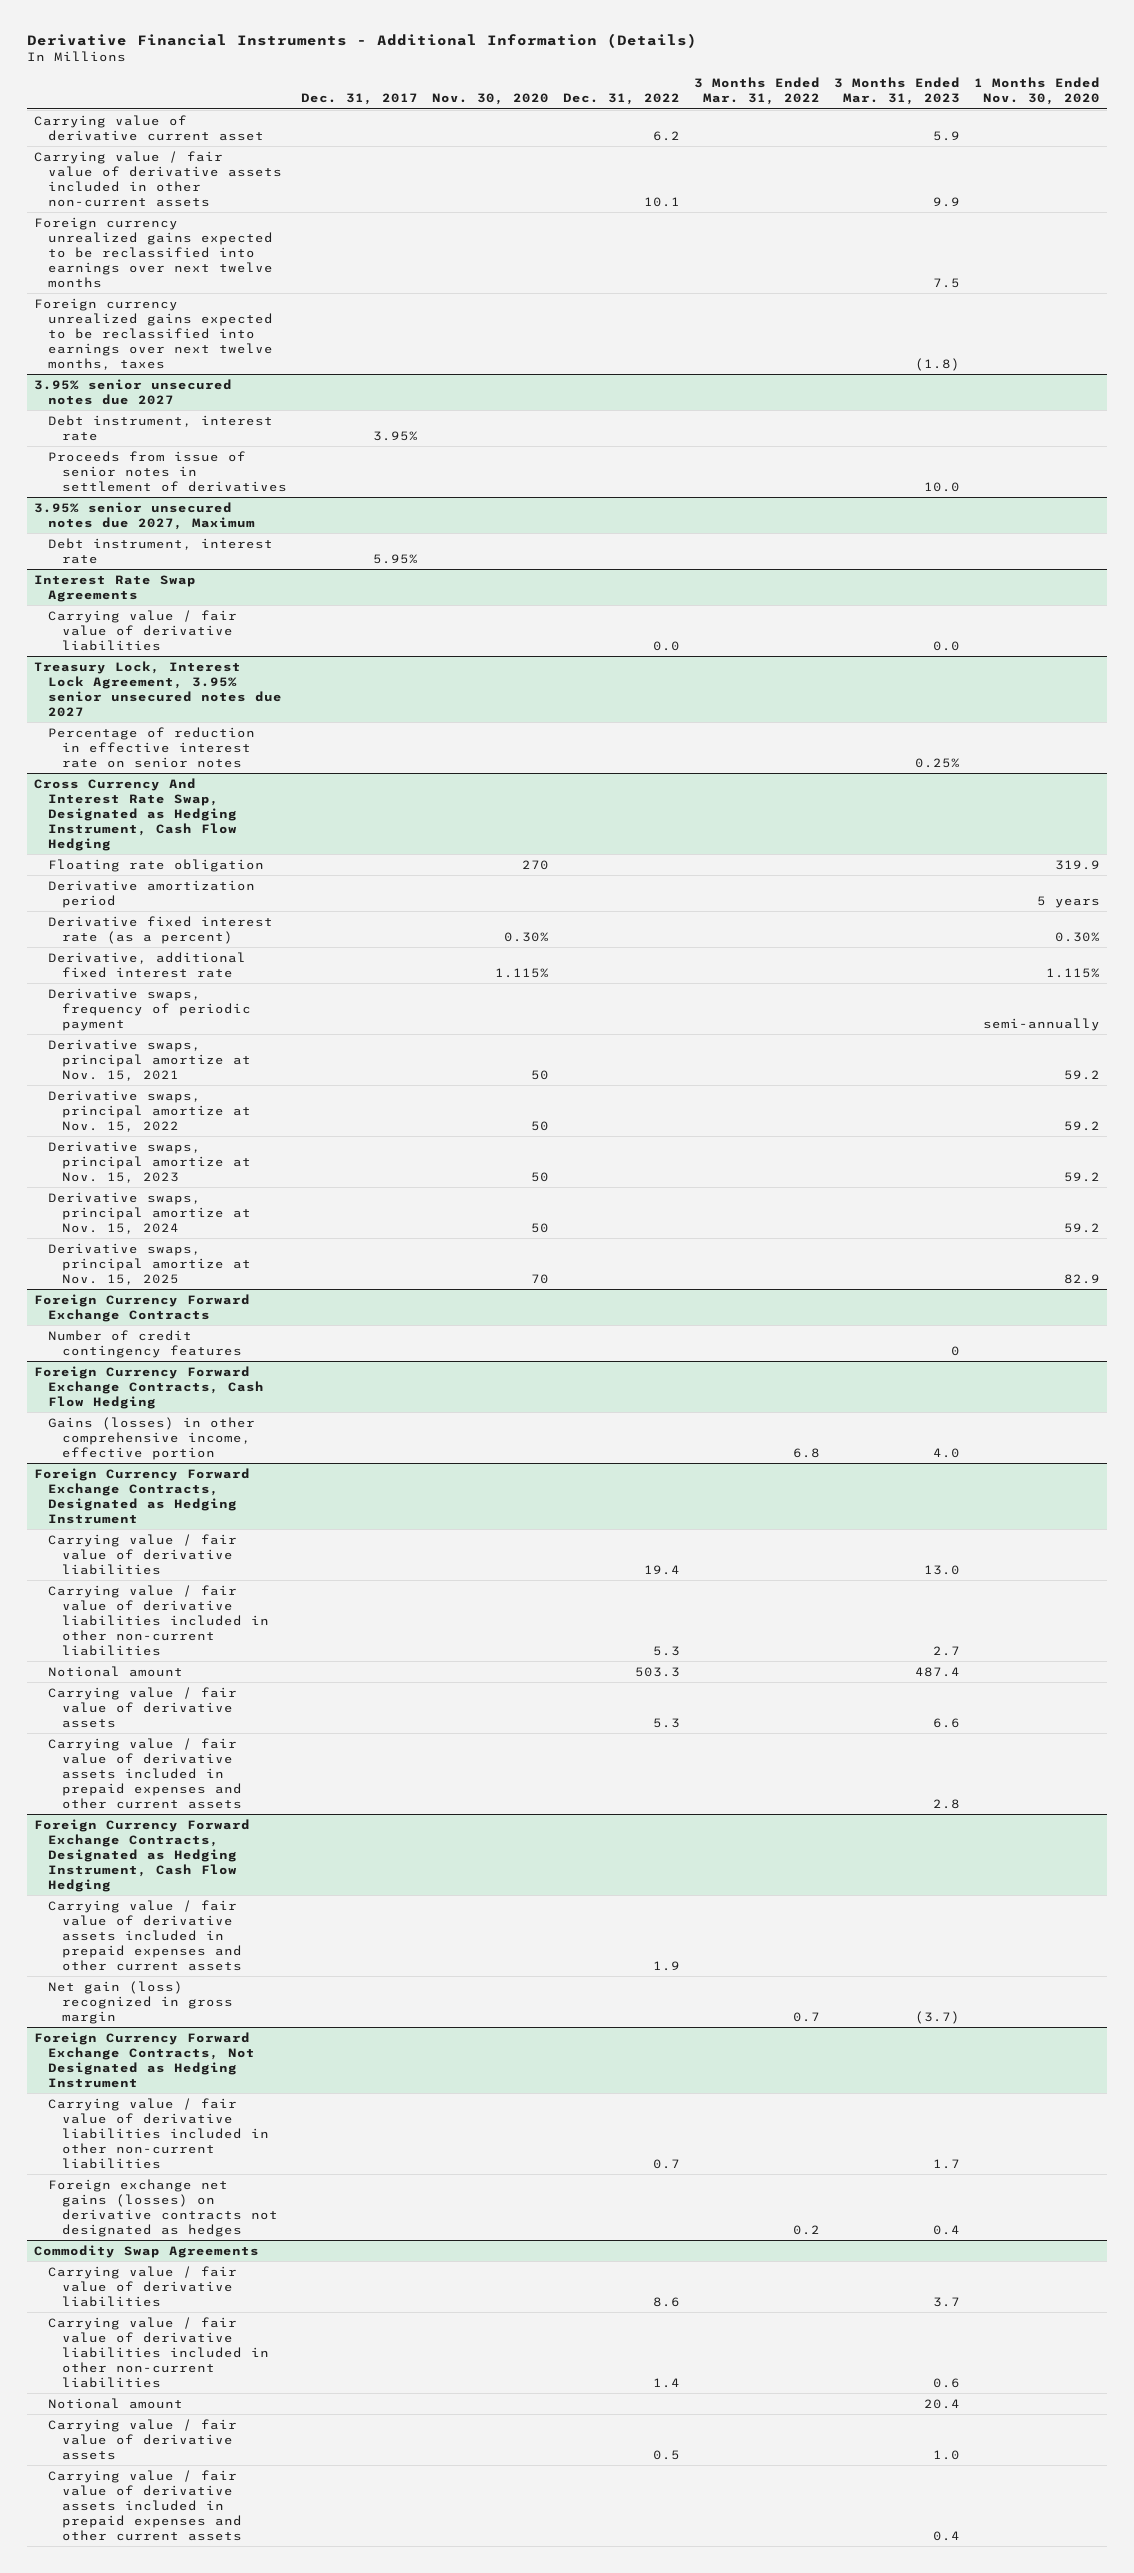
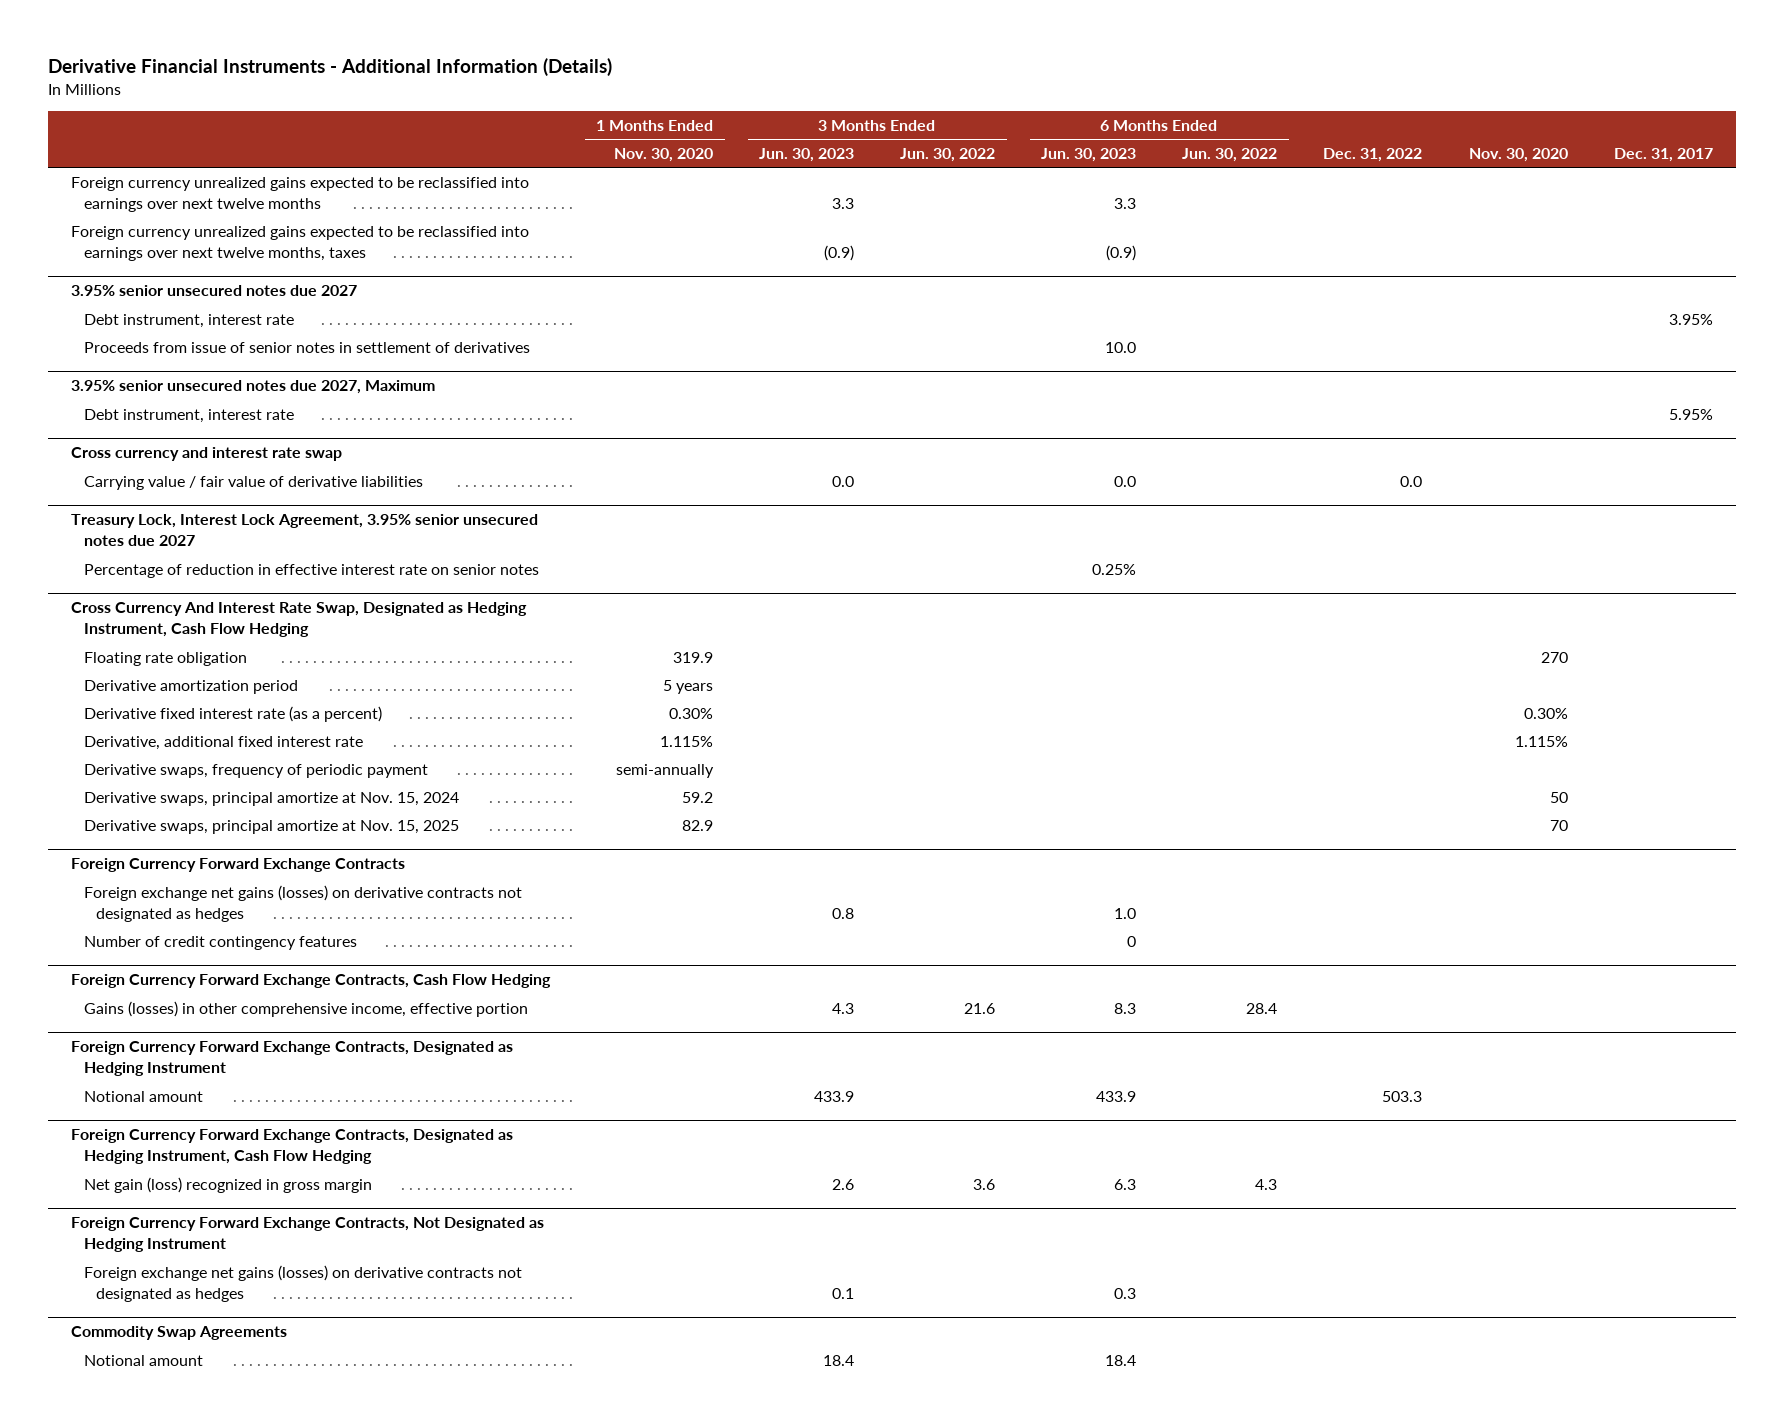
- | Dec. 31, 2017 | Nov. 30, 2020 | Dec. 31, 2022 | 3 Months Ended Mar. 31, 2022 | 3 Months Ended Mar. 31, 2023 | 1 Months Ended Nov. 30, 2020
+ | 1 Months Ended Nov. 30, 2020 | 3 Months Ended Jun. 30, 2023 | 3 Months Ended Jun. 30, 2022 | 6 Months Ended Jun. 30, 2023 | 6 Months Ended Jun. 30, 2022 | Dec. 31, 2022 | Nov. 30, 2020 | Dec. 31, 2017
- Carrying value of derivative current asset | | | 6.2 | | 5.9 |
- Carrying value / fair value of derivative assets included in other non-current assets | | | 10.1 | | 9.9 |
- Interest Rate Swap Agreements
+ Cross currency and interest rate swap
@ Cross Currency And Interest Rate Swap, Designated as Hedging Instrument, Cash Flow Hedging
- Derivative swaps, principal amortize at Nov. 15, 2021 | | 50 | | | | 59.2
- Derivative swaps, principal amortize at Nov. 15, 2022 | | 50 | | | | 59.2
- Derivative swaps, principal amortize at Nov. 15, 2023 | | 50 | | | | 59.2
@ Foreign Currency Forward Exchange Contracts
+ Foreign exchange net gains (losses) on derivative contracts not designated as hedges | | 0.8 | | 1.0 | | | |
@ Foreign Currency Forward Exchange Contracts, Designated as Hedging Instrument
- Carrying value / fair value of derivative liabilities | | | 19.4 | | 13.0 |
- Carrying value / fair value of derivative liabilities included in other non-current liabilities | | | 5.3 | | 2.7 |
- Carrying value / fair value of derivative assets | | | 5.3 | | 6.6 |
- Carrying value / fair value of derivative assets included in prepaid expenses and other current assets | | | | | 2.8 |
@ Foreign Currency Forward Exchange Contracts, Designated as Hedging Instrument, Cash Flow Hedging
- Carrying value / fair value of derivative assets included in prepaid expenses and other current assets | | | 1.9 | | |
@ Foreign Currency Forward Exchange Contracts, Not Designated as Hedging Instrument
- Carrying value / fair value of derivative liabilities included in other non-current liabilities | | | 0.7 | | 1.7 |
@ Commodity Swap Agreements
- Carrying value / fair value of derivative liabilities | | | 8.6 | | 3.7 |
- Carrying value / fair value of derivative liabilities included in other non-current liabilities | | | 1.4 | | 0.6 |
- Carrying value / fair value of derivative assets | | | 0.5 | | 1.0 |
- Carrying value / fair value of derivative assets included in prepaid expenses and other current assets | | | | | 0.4 |

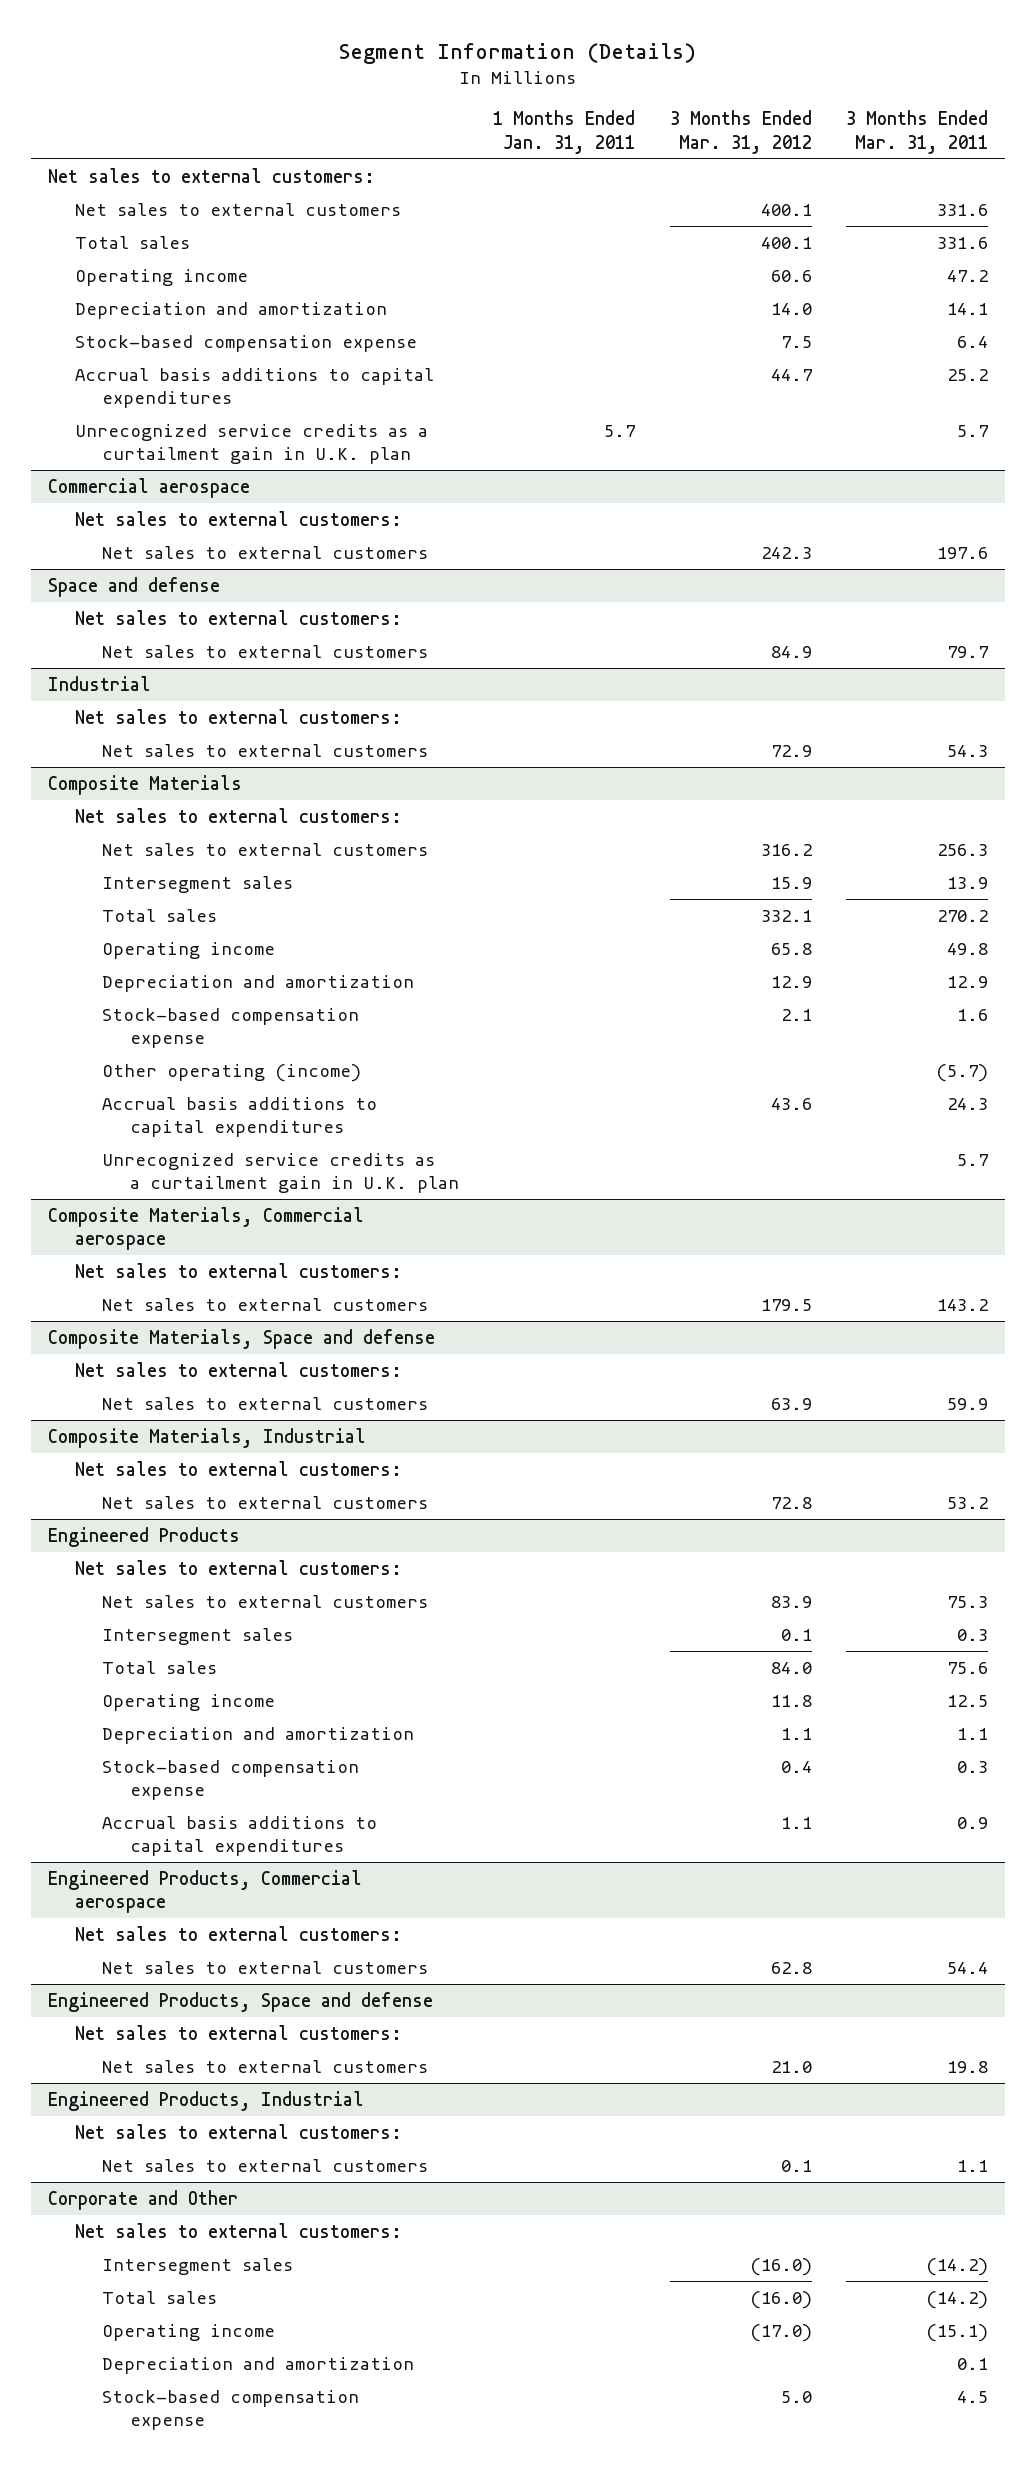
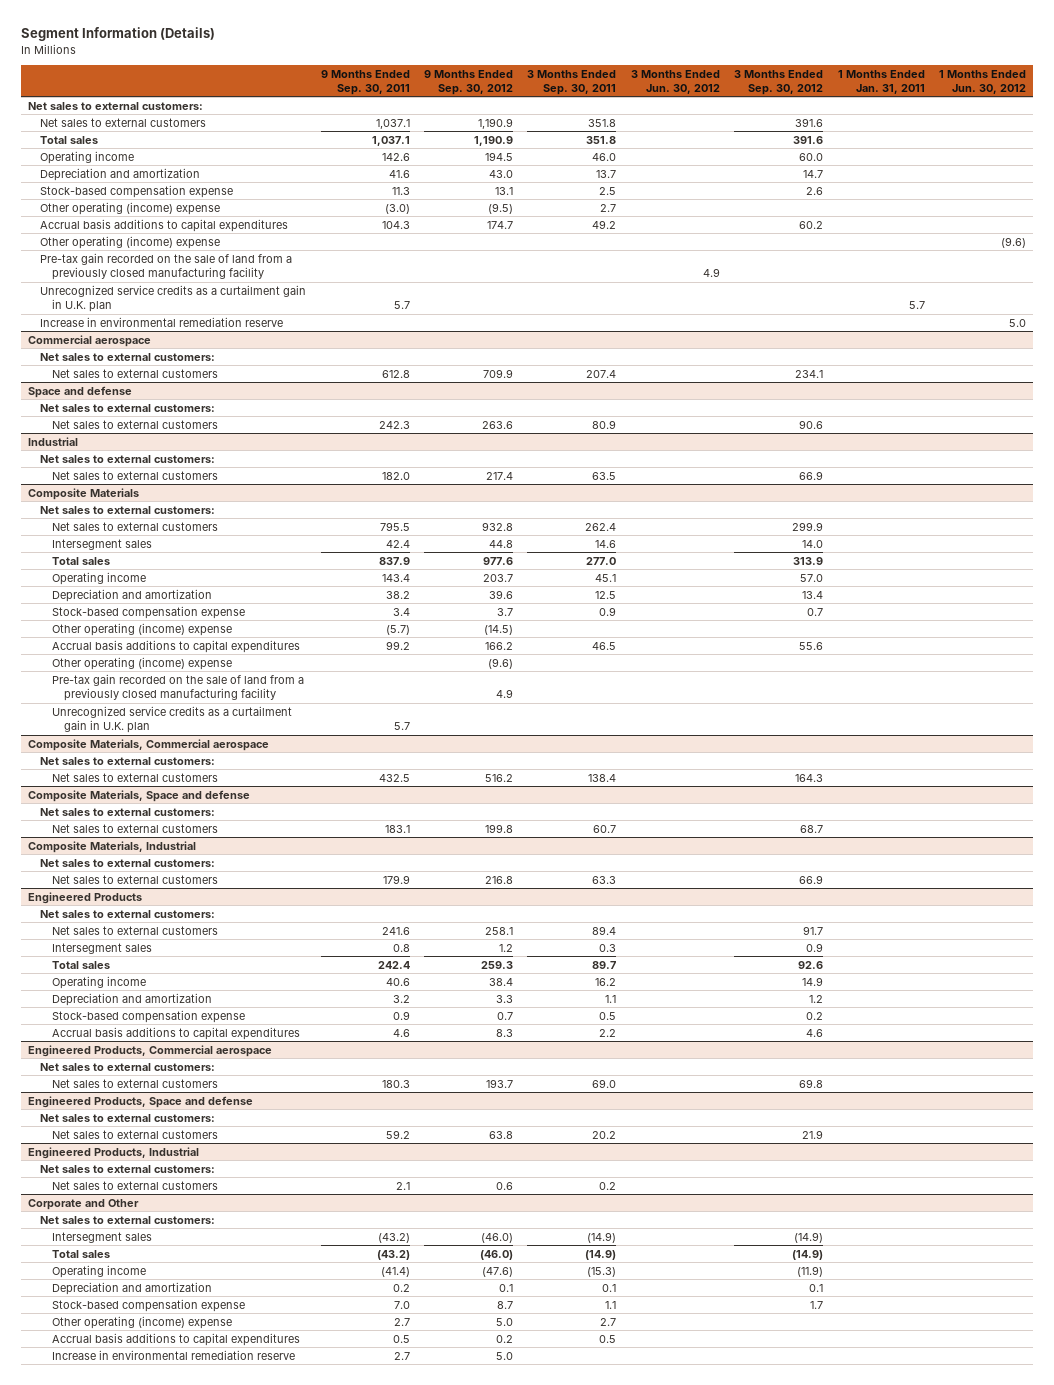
- | 1 Months Ended Jan. 31, 2011 | 3 Months Ended Mar. 31, 2012 | 3 Months Ended Mar. 31, 2011
+ | 9 Months Ended Sep. 30, 2011 | 9 Months Ended Sep. 30, 2012 | 3 Months Ended Sep. 30, 2011 | 3 Months Ended Jun. 30, 2012 | 3 Months Ended Sep. 30, 2012 | 1 Months Ended Jan. 31, 2011 | 1 Months Ended Jun. 30, 2012
+ Other operating (income) expense | (3.0) | (9.5) | 2.7 | | | |
+ Other operating (income) expense | | | | | | | (9.6)
+ Pre-tax gain recorded on the sale of land from a previously closed manufacturing facility | | | | 4.9 | | |
+ Increase in environmental remediation reserve | | | | | | | 5.0
@ Composite Materials
- Other operating (income) | | | (5.7)
+ Other operating (income) expense | (5.7) | (14.5) | | | | |
+ Other operating (income) expense | | (9.6) | | | | |
+ Pre-tax gain recorded on the sale of land from a previously closed manufacturing facility | | 4.9 | | | | |
@ Corporate and Other
+ Other operating (income) expense | 2.7 | 5.0 | 2.7 | | | |
+ Accrual basis additions to capital expenditures | 0.5 | 0.2 | 0.5 | | | |
+ Increase in environmental remediation reserve | 2.7 | 5.0 | | | | |

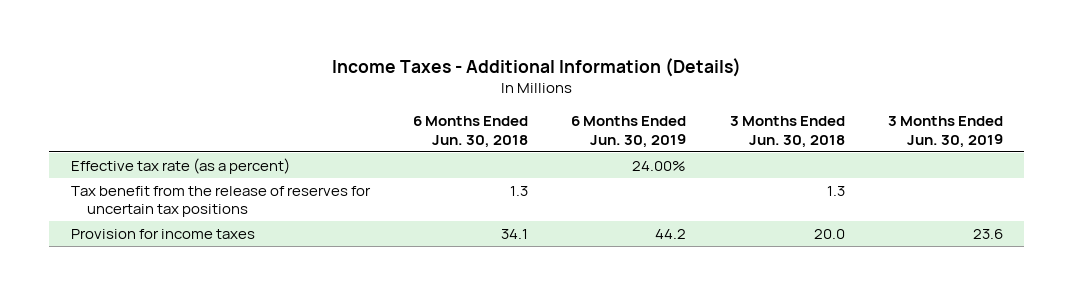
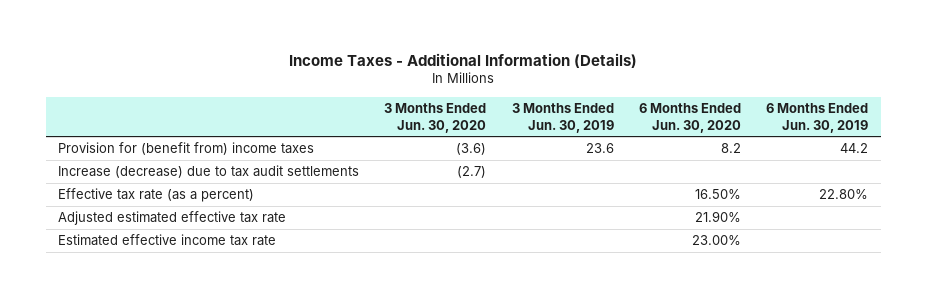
- | 6 Months Ended Jun. 30, 2018 | 6 Months Ended Jun. 30, 2019 | 3 Months Ended Jun. 30, 2018 | 3 Months Ended Jun. 30, 2019
+ | 3 Months Ended Jun. 30, 2020 | 3 Months Ended Jun. 30, 2019 | 6 Months Ended Jun. 30, 2020 | 6 Months Ended Jun. 30, 2019
- Effective tax rate (as a percent) | | 24.00% | |
- Tax benefit from the release of reserves for uncertain tax positions | 1.3 | | 1.3 |
- Provision for income taxes | 34.1 | 44.2 | 20.0 | 23.6
+ Provision for (benefit from) income taxes | (3.6) | 23.6 | 8.2 | 44.2
+ Increase (decrease) due to tax audit settlements | (2.7) | | |
+ Effective tax rate (as a percent) | | | 16.50% | 22.80%
+ Adjusted estimated effective tax rate | | | 21.90% |
+ Estimated effective income tax rate | | | 23.00% |

